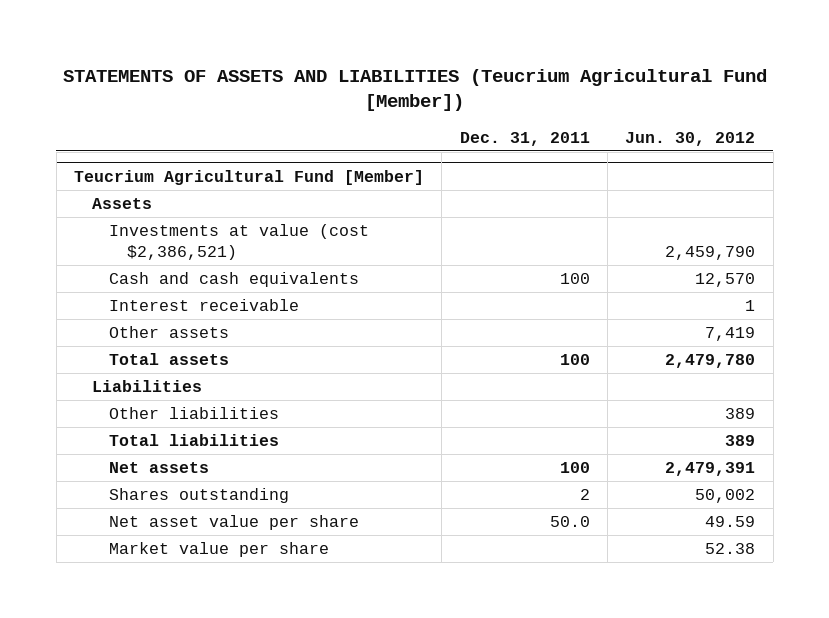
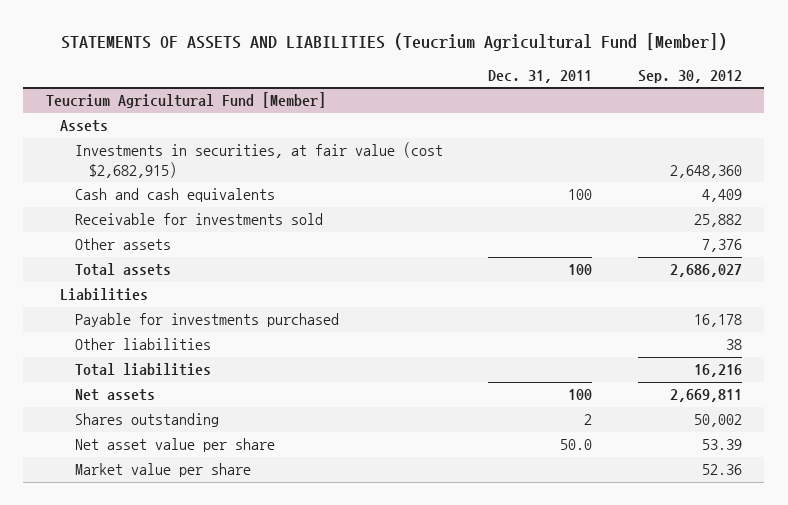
- | Dec. 31, 2011 | Jun. 30, 2012
+ | Dec. 31, 2011 | Sep. 30, 2012
@ Teucrium Agricultural Fund [Member]
- Investments at value (cost $2,386,521) | | 2,459,790
+ Investments in securities, at fair value (cost $2,682,915) | | 2,648,360
- Interest receivable | | 1
+ Receivable for investments sold | | 25,882
+ Payable for investments purchased | | 16,178

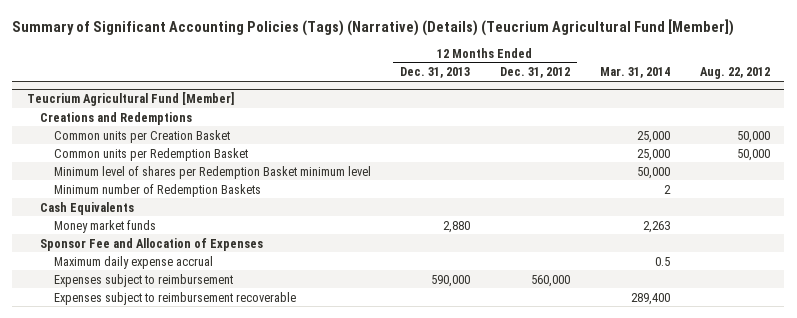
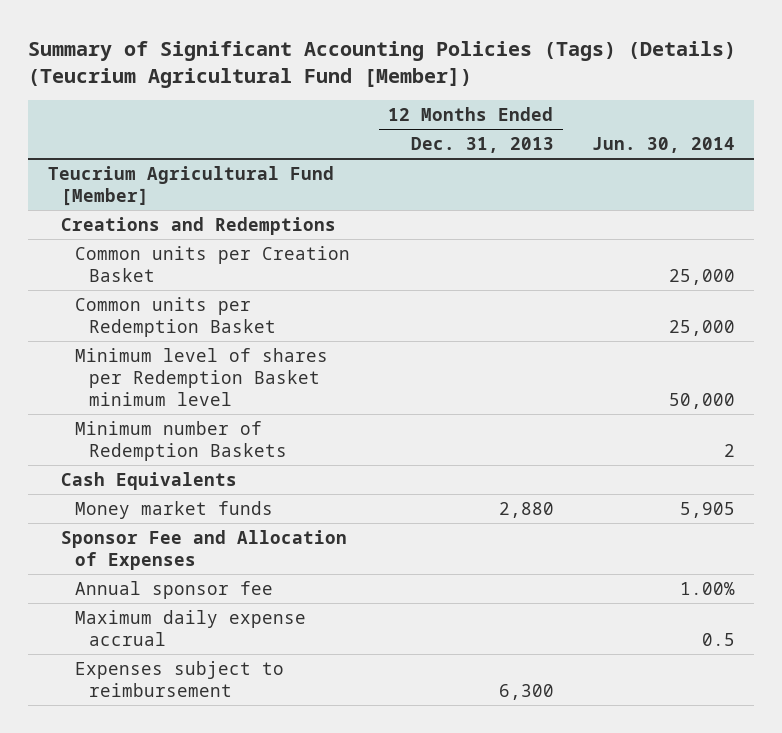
- Summary of Significant Accounting Policies (Tags) (Narrative) (Details) (Teucrium Agricultural Fund [Member])
+ Summary of Significant Accounting Policies (Tags) (Details) (Teucrium Agricultural Fund [Member])
- | 12 Months Ended Dec. 31, 2013 | 12 Months Ended Dec. 31, 2012 | Mar. 31, 2014 | Aug. 22, 2012
+ | 12 Months Ended Dec. 31, 2013 | Jun. 30, 2014
@ Teucrium Agricultural Fund [Member]
+ Annual sponsor fee | | 1.00%
- Expenses subject to reimbursement | 590,000 | 560,000 | |
- Expenses subject to reimbursement recoverable | | | 289,400 |
+ Expenses subject to reimbursement | 6,300 |

